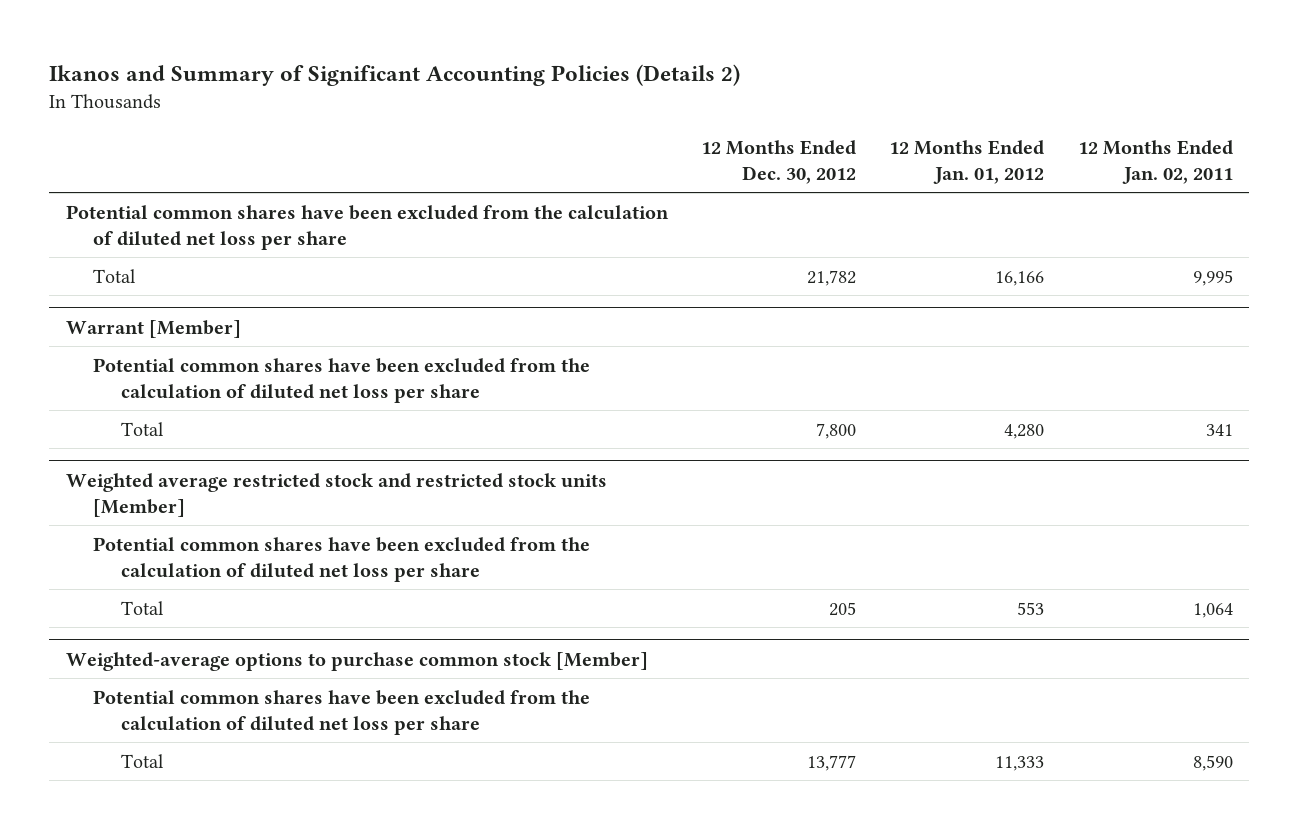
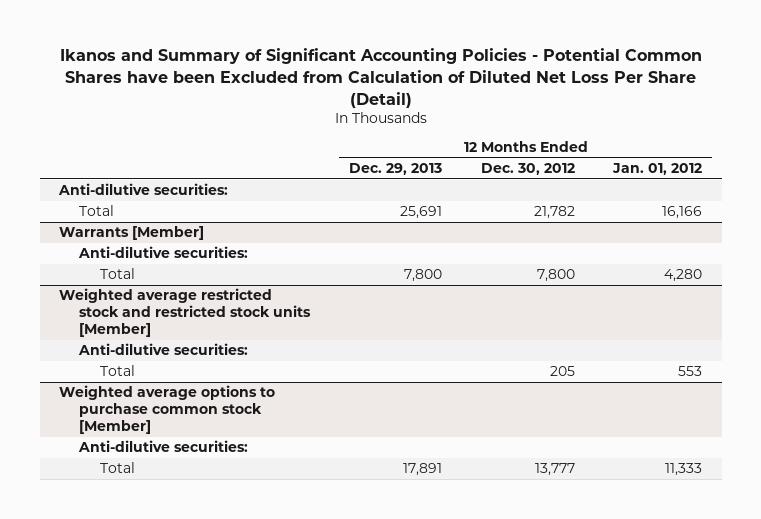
- Ikanos and Summary of Significant Accounting Policies (Details 2)
+ Ikanos and Summary of Significant Accounting Policies - Potential Common Shares have been Excluded from Calculation of Diluted Net Loss Per Share (Detail)
- | 12 Months Ended Dec. 30, 2012 | 12 Months Ended Jan. 01, 2012 | 12 Months Ended Jan. 02, 2011
+ | 12 Months Ended Dec. 29, 2013 | 12 Months Ended Dec. 30, 2012 | 12 Months Ended Jan. 01, 2012
- Potential common shares have been excluded from the calculation of diluted net loss per share
+ Anti-dilutive securities:
- Warrant [Member]
- Potential common shares have been excluded from the calculation of diluted net loss per share
+ Warrants [Member]
+ Anti-dilutive securities:
@ Weighted average restricted stock and restricted stock units [Member]
- Potential common shares have been excluded from the calculation of diluted net loss per share
+ Anti-dilutive securities:
- Weighted-average options to purchase common stock [Member]
- Potential common shares have been excluded from the calculation of diluted net loss per share
+ Weighted average options to purchase common stock [Member]
+ Anti-dilutive securities:

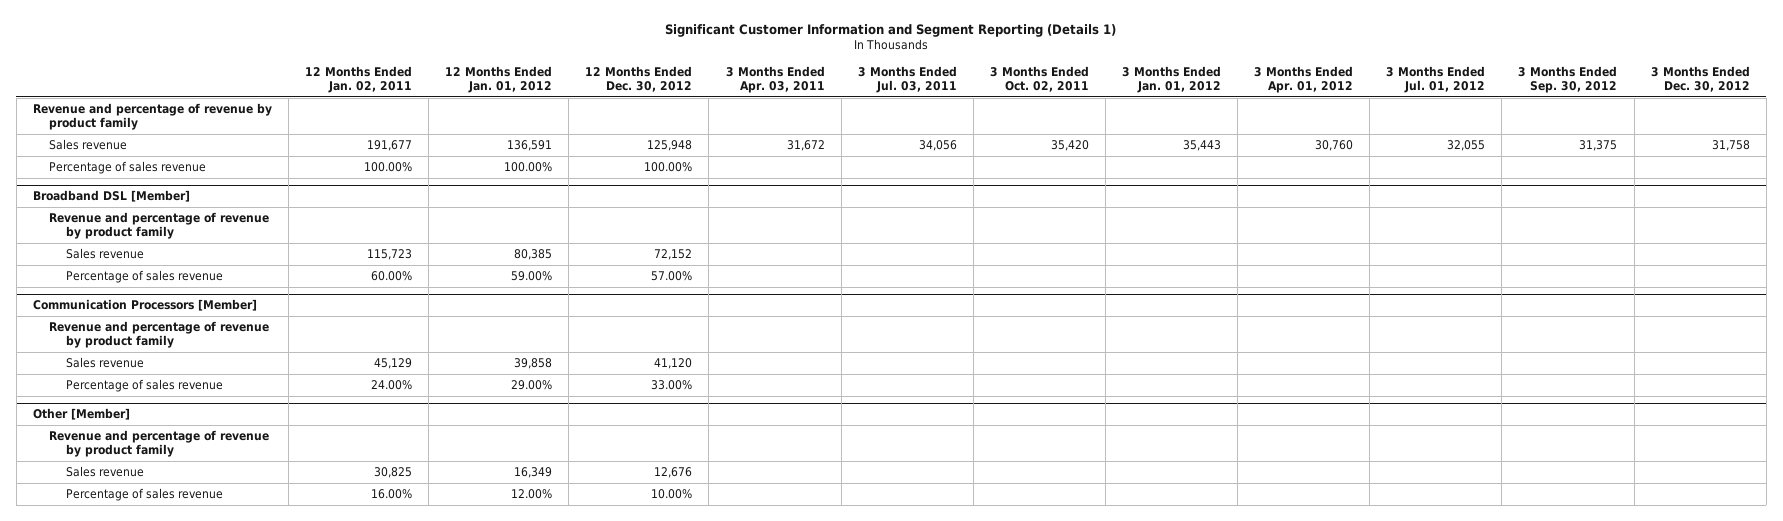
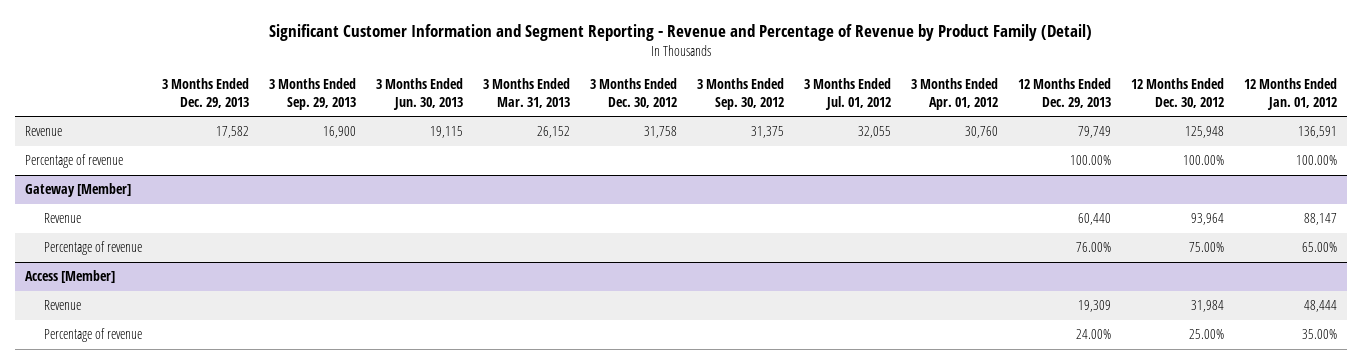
- Significant Customer Information and Segment Reporting (Details 1)
+ Significant Customer Information and Segment Reporting - Revenue and Percentage of Revenue by Product Family (Detail)
- | 12 Months Ended Jan. 02, 2011 | 12 Months Ended Jan. 01, 2012 | 12 Months Ended Dec. 30, 2012 | 3 Months Ended Apr. 03, 2011 | 3 Months Ended Jul. 03, 2011 | 3 Months Ended Oct. 02, 2011 | 3 Months Ended Jan. 01, 2012 | 3 Months Ended Apr. 01, 2012 | 3 Months Ended Jul. 01, 2012 | 3 Months Ended Sep. 30, 2012 | 3 Months Ended Dec. 30, 2012
+ | 3 Months Ended Dec. 29, 2013 | 3 Months Ended Sep. 29, 2013 | 3 Months Ended Jun. 30, 2013 | 3 Months Ended Mar. 31, 2013 | 3 Months Ended Dec. 30, 2012 | 3 Months Ended Sep. 30, 2012 | 3 Months Ended Jul. 01, 2012 | 3 Months Ended Apr. 01, 2012 | 12 Months Ended Dec. 29, 2013 | 12 Months Ended Dec. 30, 2012 | 12 Months Ended Jan. 01, 2012
- Revenue and percentage of revenue by product family
- Sales revenue | 191,677 | 136,591 | 125,948 | 31,672 | 34,056 | 35,420 | 35,443 | 30,760 | 32,055 | 31,375 | 31,758
- Percentage of sales revenue | 100.00% | 100.00% | 100.00% | | | | | | | |
- Broadband DSL [Member]
- Revenue and percentage of revenue by product family
- Sales revenue | 115,723 | 80,385 | 72,152 | | | | | | | |
- Percentage of sales revenue | 60.00% | 59.00% | 57.00% | | | | | | | |
- Communication Processors [Member]
- Revenue and percentage of revenue by product family
- Sales revenue | 45,129 | 39,858 | 41,120 | | | | | | | |
- Percentage of sales revenue | 24.00% | 29.00% | 33.00% | | | | | | | |
- Other [Member]
- Revenue and percentage of revenue by product family
- Sales revenue | 30,825 | 16,349 | 12,676 | | | | | | | |
- Percentage of sales revenue | 16.00% | 12.00% | 10.00% | | | | | | | |
+ Revenue | 17,582 | 16,900 | 19,115 | 26,152 | 31,758 | 31,375 | 32,055 | 30,760 | 79,749 | 125,948 | 136,591
+ Percentage of revenue | | | | | | | | | 100.00% | 100.00% | 100.00%
+ Gateway [Member]
+ Revenue | | | | | | | | | 60,440 | 93,964 | 88,147
+ Percentage of revenue | | | | | | | | | 76.00% | 75.00% | 65.00%
+ Access [Member]
+ Revenue | | | | | | | | | 19,309 | 31,984 | 48,444
+ Percentage of revenue | | | | | | | | | 24.00% | 25.00% | 35.00%

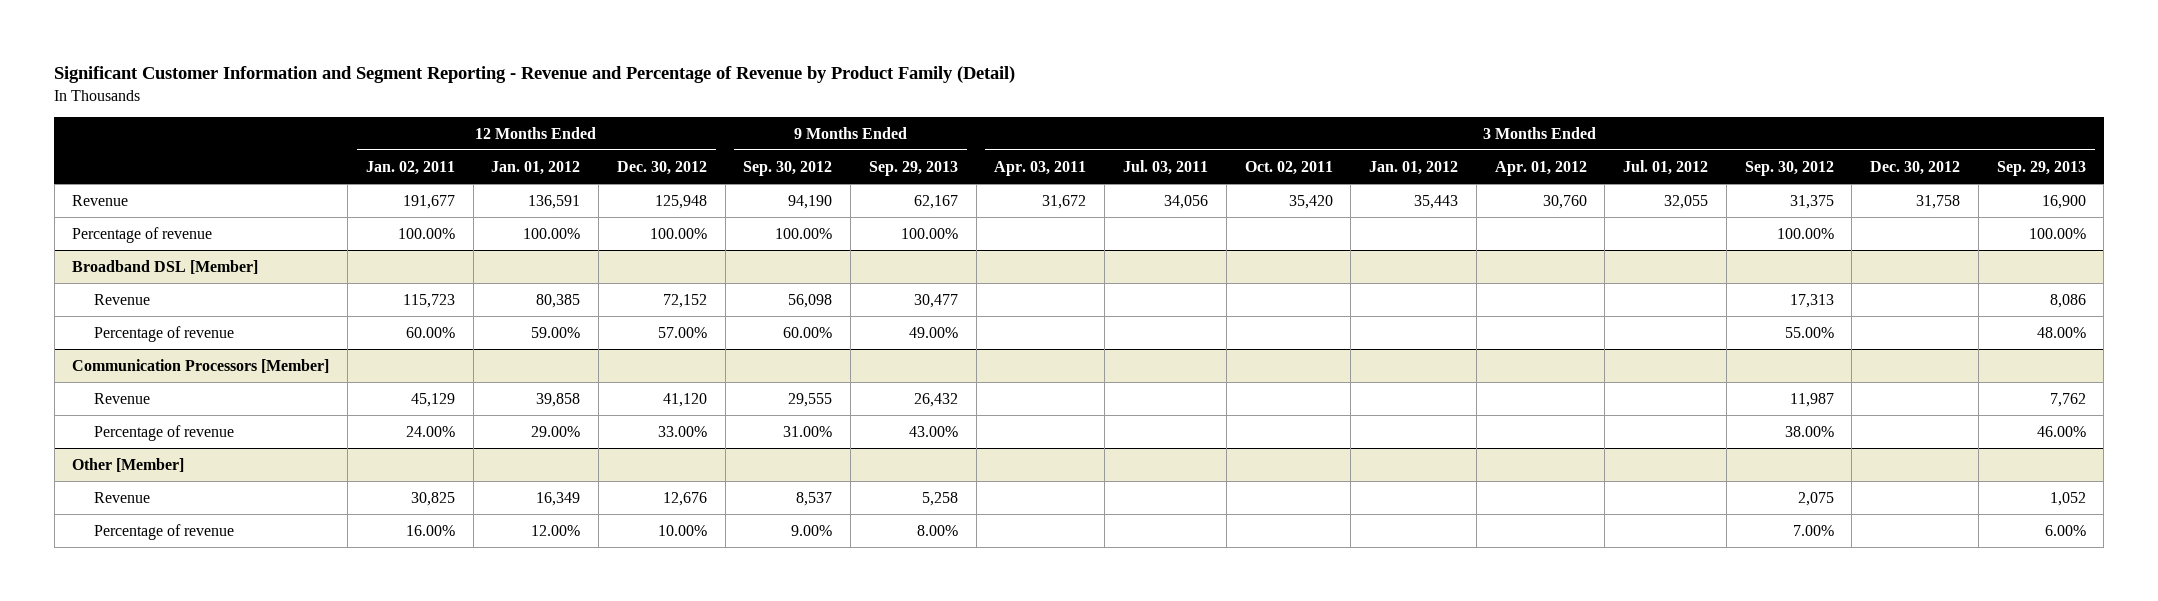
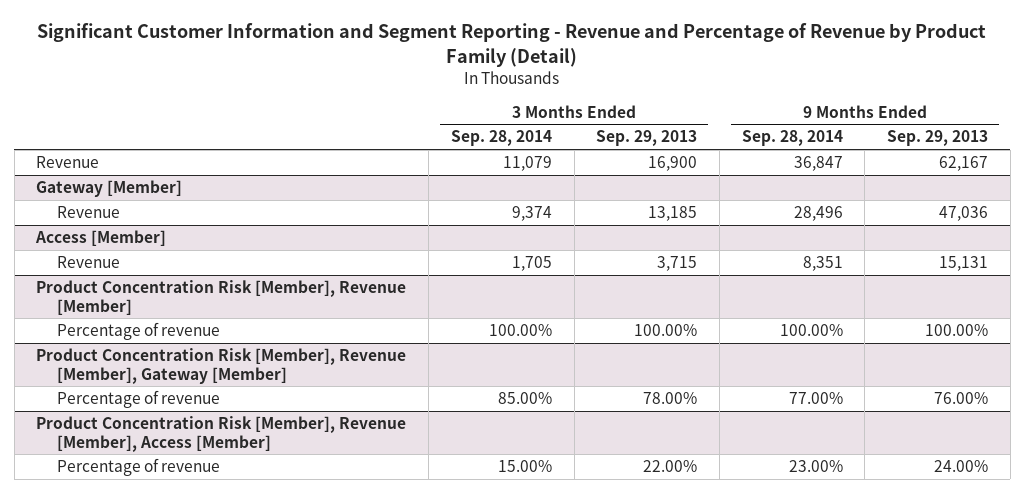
- | 12 Months Ended Jan. 02, 2011 | 12 Months Ended Jan. 01, 2012 | 12 Months Ended Dec. 30, 2012 | 9 Months Ended Sep. 30, 2012 | 9 Months Ended Sep. 29, 2013 | 3 Months Ended Apr. 03, 2011 | 3 Months Ended Jul. 03, 2011 | 3 Months Ended Oct. 02, 2011 | 3 Months Ended Jan. 01, 2012 | 3 Months Ended Apr. 01, 2012 | 3 Months Ended Jul. 01, 2012 | 3 Months Ended Sep. 30, 2012 | 3 Months Ended Dec. 30, 2012 | 3 Months Ended Sep. 29, 2013
+ | 3 Months Ended Sep. 28, 2014 | 3 Months Ended Sep. 29, 2013 | 9 Months Ended Sep. 28, 2014 | 9 Months Ended Sep. 29, 2013
+ Gateway [Member]
+ Revenue | 9,374 | 13,185 | 28,496 | 47,036
+ Access [Member]
+ Revenue | 1,705 | 3,715 | 8,351 | 15,131
+ Product Concentration Risk [Member], Revenue [Member]
- Broadband DSL [Member]
- Revenue | 115,723 | 80,385 | 72,152 | 56,098 | 30,477 | | | | | | | 17,313 | | 8,086
- Percentage of revenue | 60.00% | 59.00% | 57.00% | 60.00% | 49.00% | | | | | | | 55.00% | | 48.00%
- Communication Processors [Member]
- Revenue | 45,129 | 39,858 | 41,120 | 29,555 | 26,432 | | | | | | | 11,987 | | 7,762
- Percentage of revenue | 24.00% | 29.00% | 33.00% | 31.00% | 43.00% | | | | | | | 38.00% | | 46.00%
- Other [Member]
- Revenue | 30,825 | 16,349 | 12,676 | 8,537 | 5,258 | | | | | | | 2,075 | | 1,052
- Percentage of revenue | 16.00% | 12.00% | 10.00% | 9.00% | 8.00% | | | | | | | 7.00% | | 6.00%
+ Product Concentration Risk [Member], Revenue [Member], Gateway [Member]
+ Percentage of revenue | 85.00% | 78.00% | 77.00% | 76.00%
+ Product Concentration Risk [Member], Revenue [Member], Access [Member]
+ Percentage of revenue | 15.00% | 22.00% | 23.00% | 24.00%

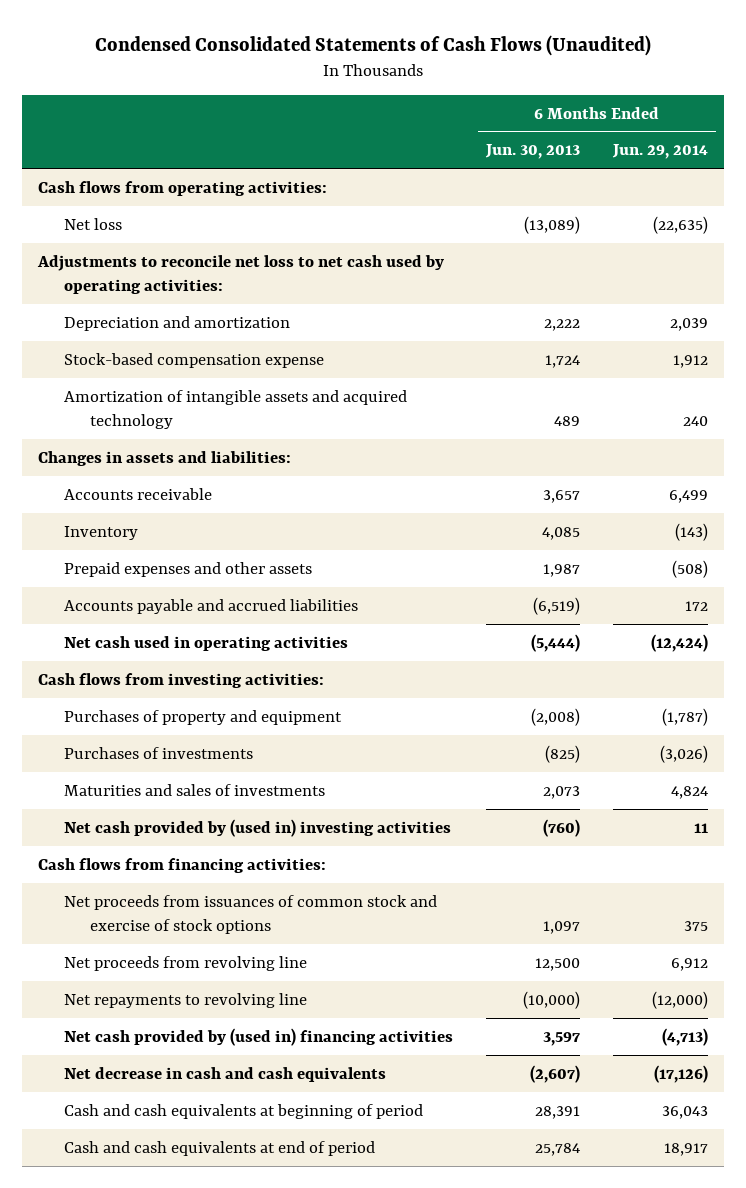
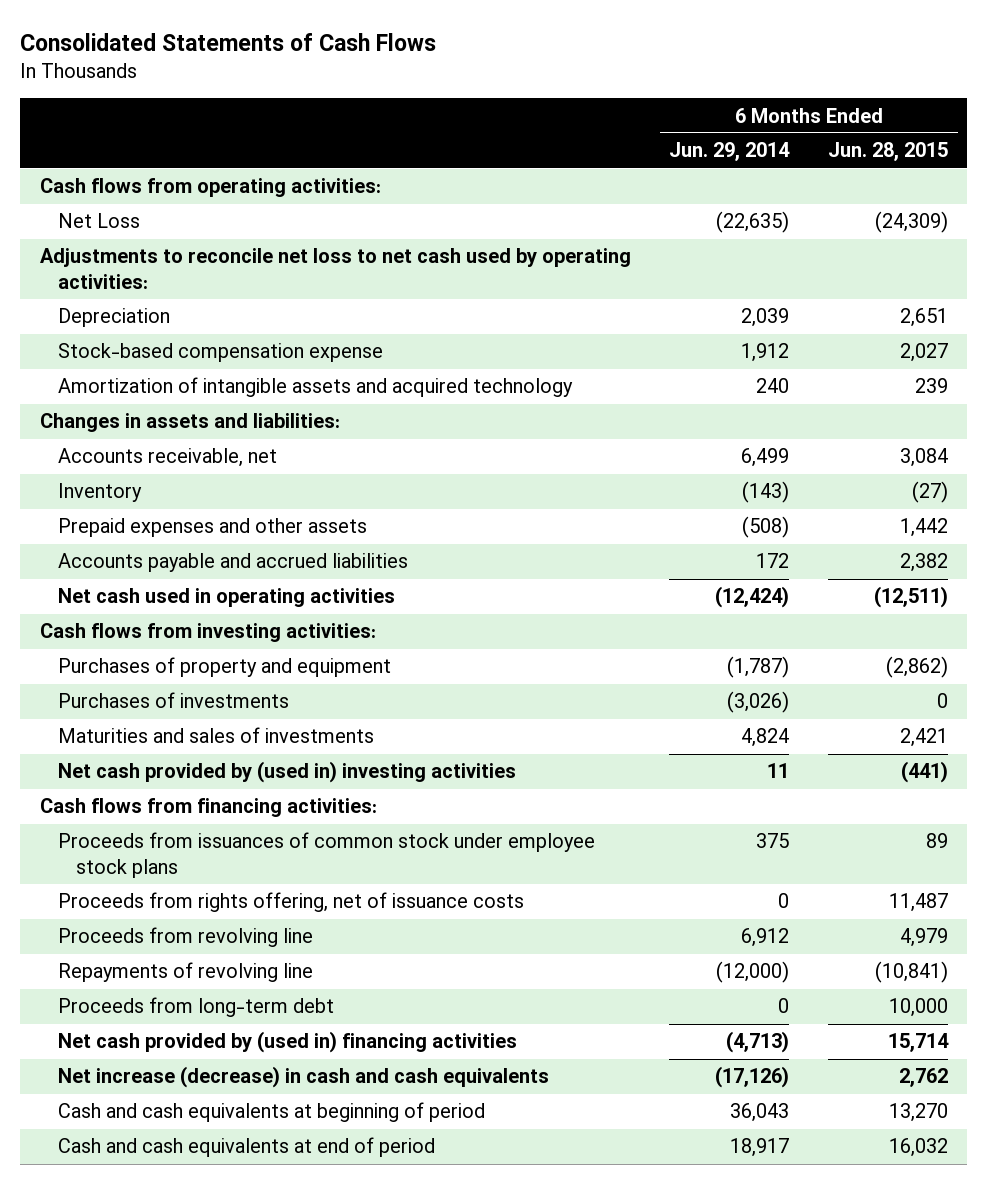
- Condensed Consolidated Statements of Cash Flows (Unaudited)
+ Consolidated Statements of Cash Flows
- | 6 Months Ended Jun. 30, 2013 | 6 Months Ended Jun. 29, 2014
+ | 6 Months Ended Jun. 29, 2014 | 6 Months Ended Jun. 28, 2015
- Net loss | (13,089) | (22,635)
+ Net Loss | (22,635) | (24,309)
- Depreciation and amortization | 2,222 | 2,039
+ Depreciation | 2,039 | 2,651
- Accounts receivable | 3,657 | 6,499
+ Accounts receivable, net | 6,499 | 3,084
- Net proceeds from issuances of common stock and exercise of stock options | 1,097 | 375
- Net proceeds from revolving line | 12,500 | 6,912
- Net repayments to revolving line | (10,000) | (12,000)
+ Proceeds from issuances of common stock under employee stock plans | 375 | 89
+ Proceeds from rights offering, net of issuance costs | 0 | 11,487
+ Proceeds from revolving line | 6,912 | 4,979
+ Repayments of revolving line | (12,000) | (10,841)
+ Proceeds from long-term debt | 0 | 10,000
- Net decrease in cash and cash equivalents | (2,607) | (17,126)
+ Net increase (decrease) in cash and cash equivalents | (17,126) | 2,762

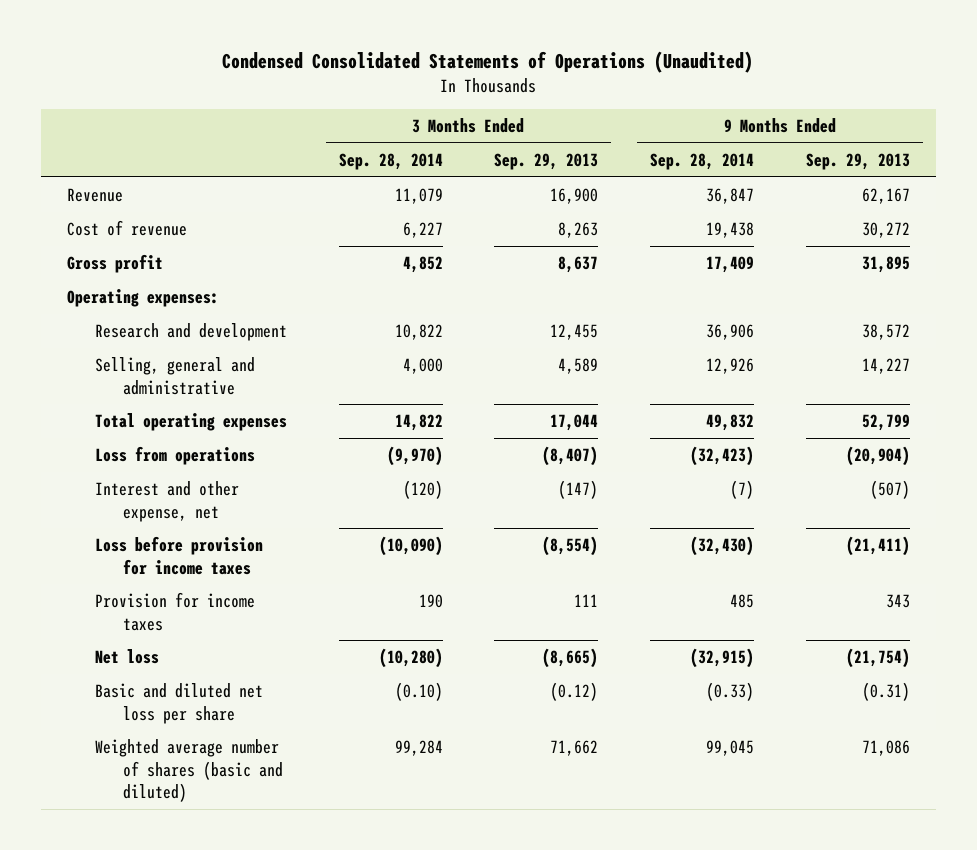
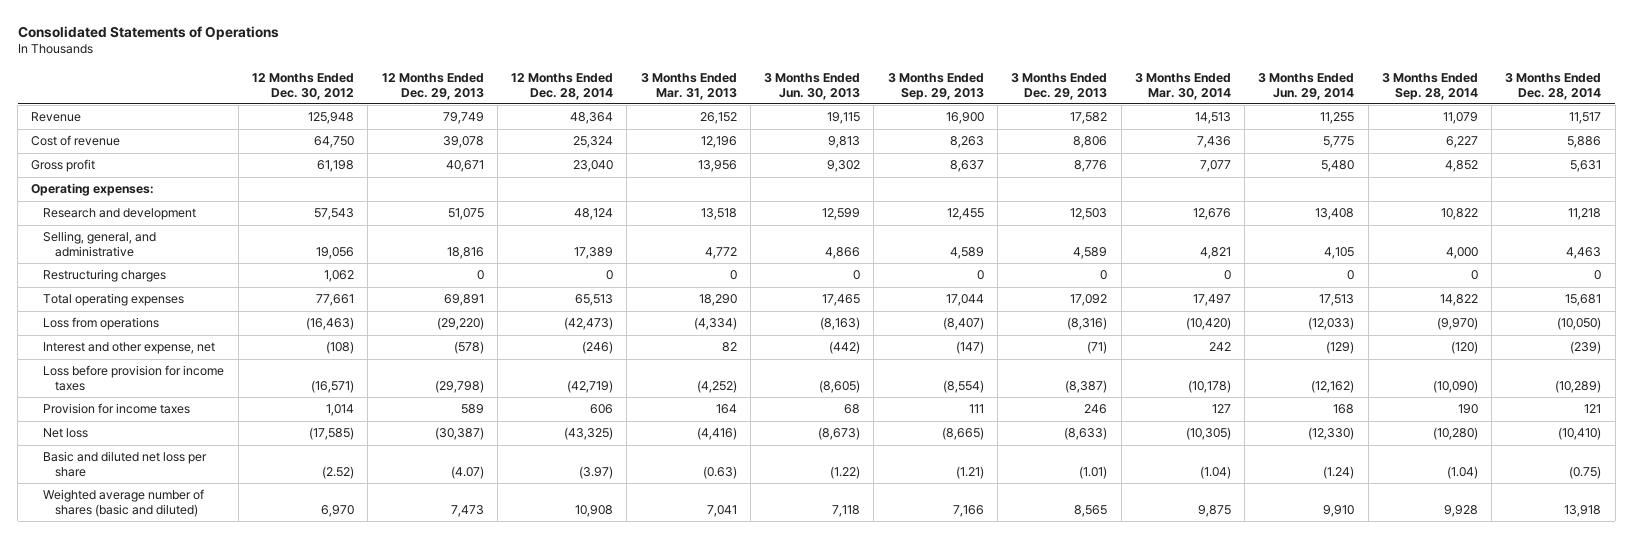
- Condensed Consolidated Statements of Operations (Unaudited)
+ Consolidated Statements of Operations
- | 3 Months Ended Sep. 28, 2014 | 3 Months Ended Sep. 29, 2013 | 9 Months Ended Sep. 28, 2014 | 9 Months Ended Sep. 29, 2013
+ | 12 Months Ended Dec. 30, 2012 | 12 Months Ended Dec. 29, 2013 | 12 Months Ended Dec. 28, 2014 | 3 Months Ended Mar. 31, 2013 | 3 Months Ended Jun. 30, 2013 | 3 Months Ended Sep. 29, 2013 | 3 Months Ended Dec. 29, 2013 | 3 Months Ended Mar. 30, 2014 | 3 Months Ended Jun. 29, 2014 | 3 Months Ended Sep. 28, 2014 | 3 Months Ended Dec. 28, 2014
- Selling, general and administrative | 4,000 | 4,589 | 12,926 | 14,227
+ Selling, general, and administrative | 19,056 | 18,816 | 17,389 | 4,772 | 4,866 | 4,589 | 4,589 | 4,821 | 4,105 | 4,000 | 4,463
+ Restructuring charges | 1,062 | 0 | 0 | 0 | 0 | 0 | 0 | 0 | 0 | 0 | 0
- Basic and diluted net loss per share | (0.10) | (0.12) | (0.33) | (0.31)
- Weighted average number of shares (basic and diluted) | 99,284 | 71,662 | 99,045 | 71,086
+ Basic and diluted net loss per share | (2.52) | (4.07) | (3.97) | (0.63) | (1.22) | (1.21) | (1.01) | (1.04) | (1.24) | (1.04) | (0.75)
+ Weighted average number of shares (basic and diluted) | 6,970 | 7,473 | 10,908 | 7,041 | 7,118 | 7,166 | 8,565 | 9,875 | 9,910 | 9,928 | 13,918

